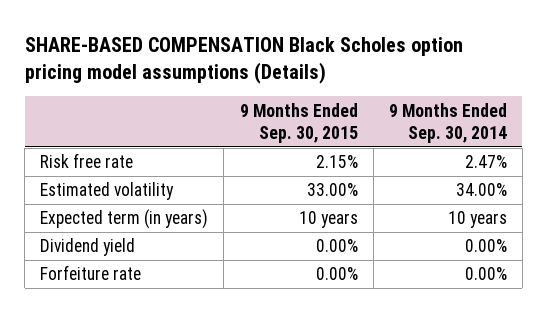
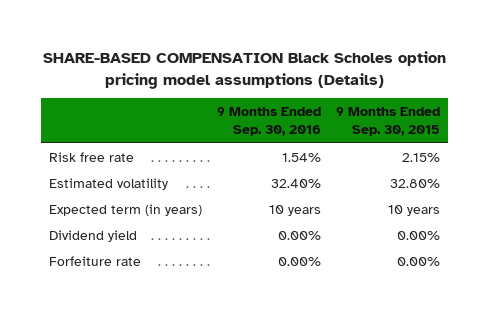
- | 9 Months Ended Sep. 30, 2015 | 9 Months Ended Sep. 30, 2014
+ | 9 Months Ended Sep. 30, 2016 | 9 Months Ended Sep. 30, 2015
- Estimated volatility | 33.00% | 34.00%
+ Estimated volatility | 32.40% | 32.80%

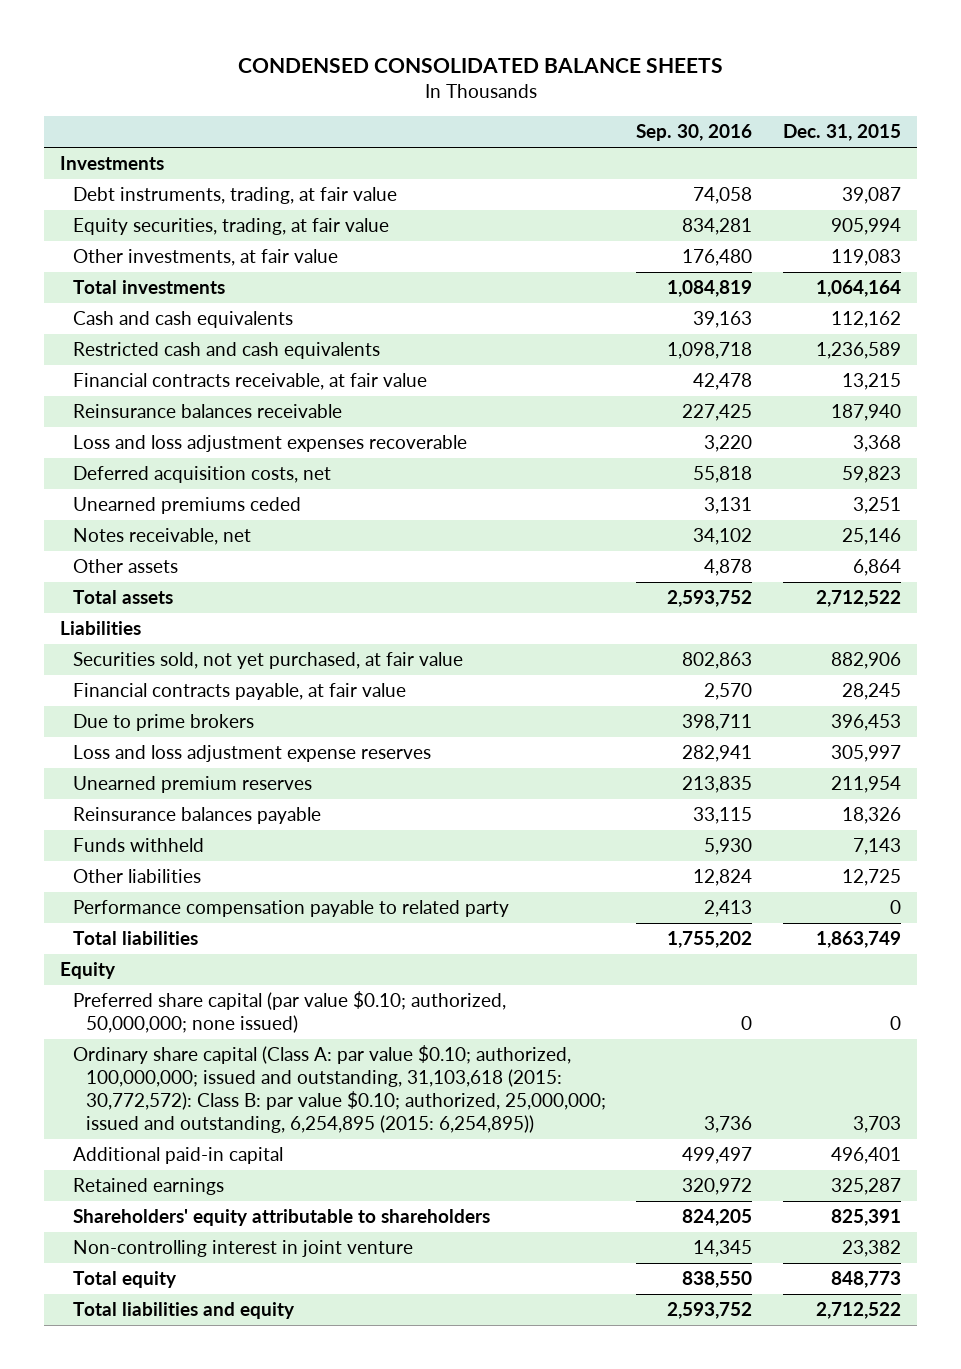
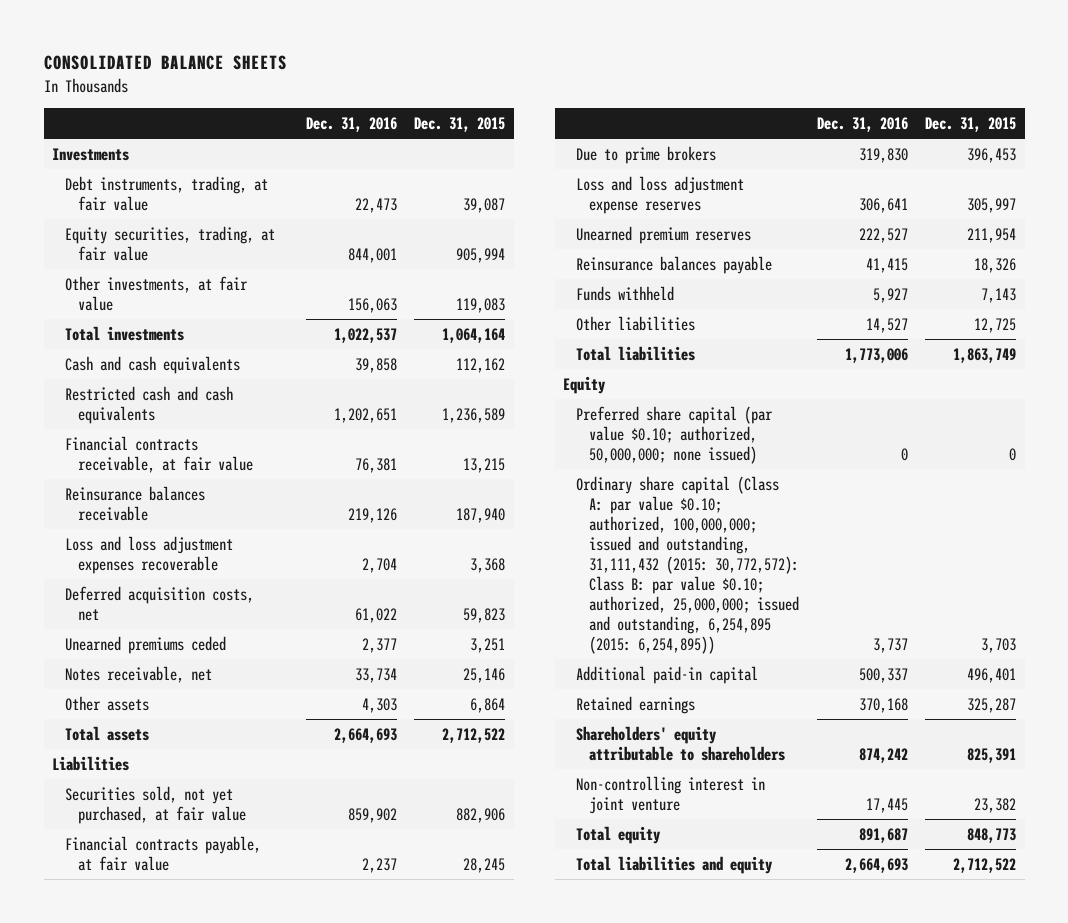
- CONDENSED CONSOLIDATED BALANCE SHEETS
+ CONSOLIDATED BALANCE SHEETS
- | Sep. 30, 2016 | Dec. 31, 2015
+ | Dec. 31, 2016 | Dec. 31, 2015
- Performance compensation payable to related party | 2,413 | 0
- Ordinary share capital (Class A: par value $0.10; authorized, 100,000,000; issued and outstanding, 31,103,618 (2015: 30,772,572): Class B: par value $0.10; authorized, 25,000,000; issued and outstanding, 6,254,895 (2015: 6,254,895)) | 3,736 | 3,703
+ Ordinary share capital (Class A: par value $0.10; authorized, 100,000,000; issued and outstanding, 31,111,432 (2015: 30,772,572): Class B: par value $0.10; authorized, 25,000,000; issued and outstanding, 6,254,895 (2015: 6,254,895)) | 3,737 | 3,703

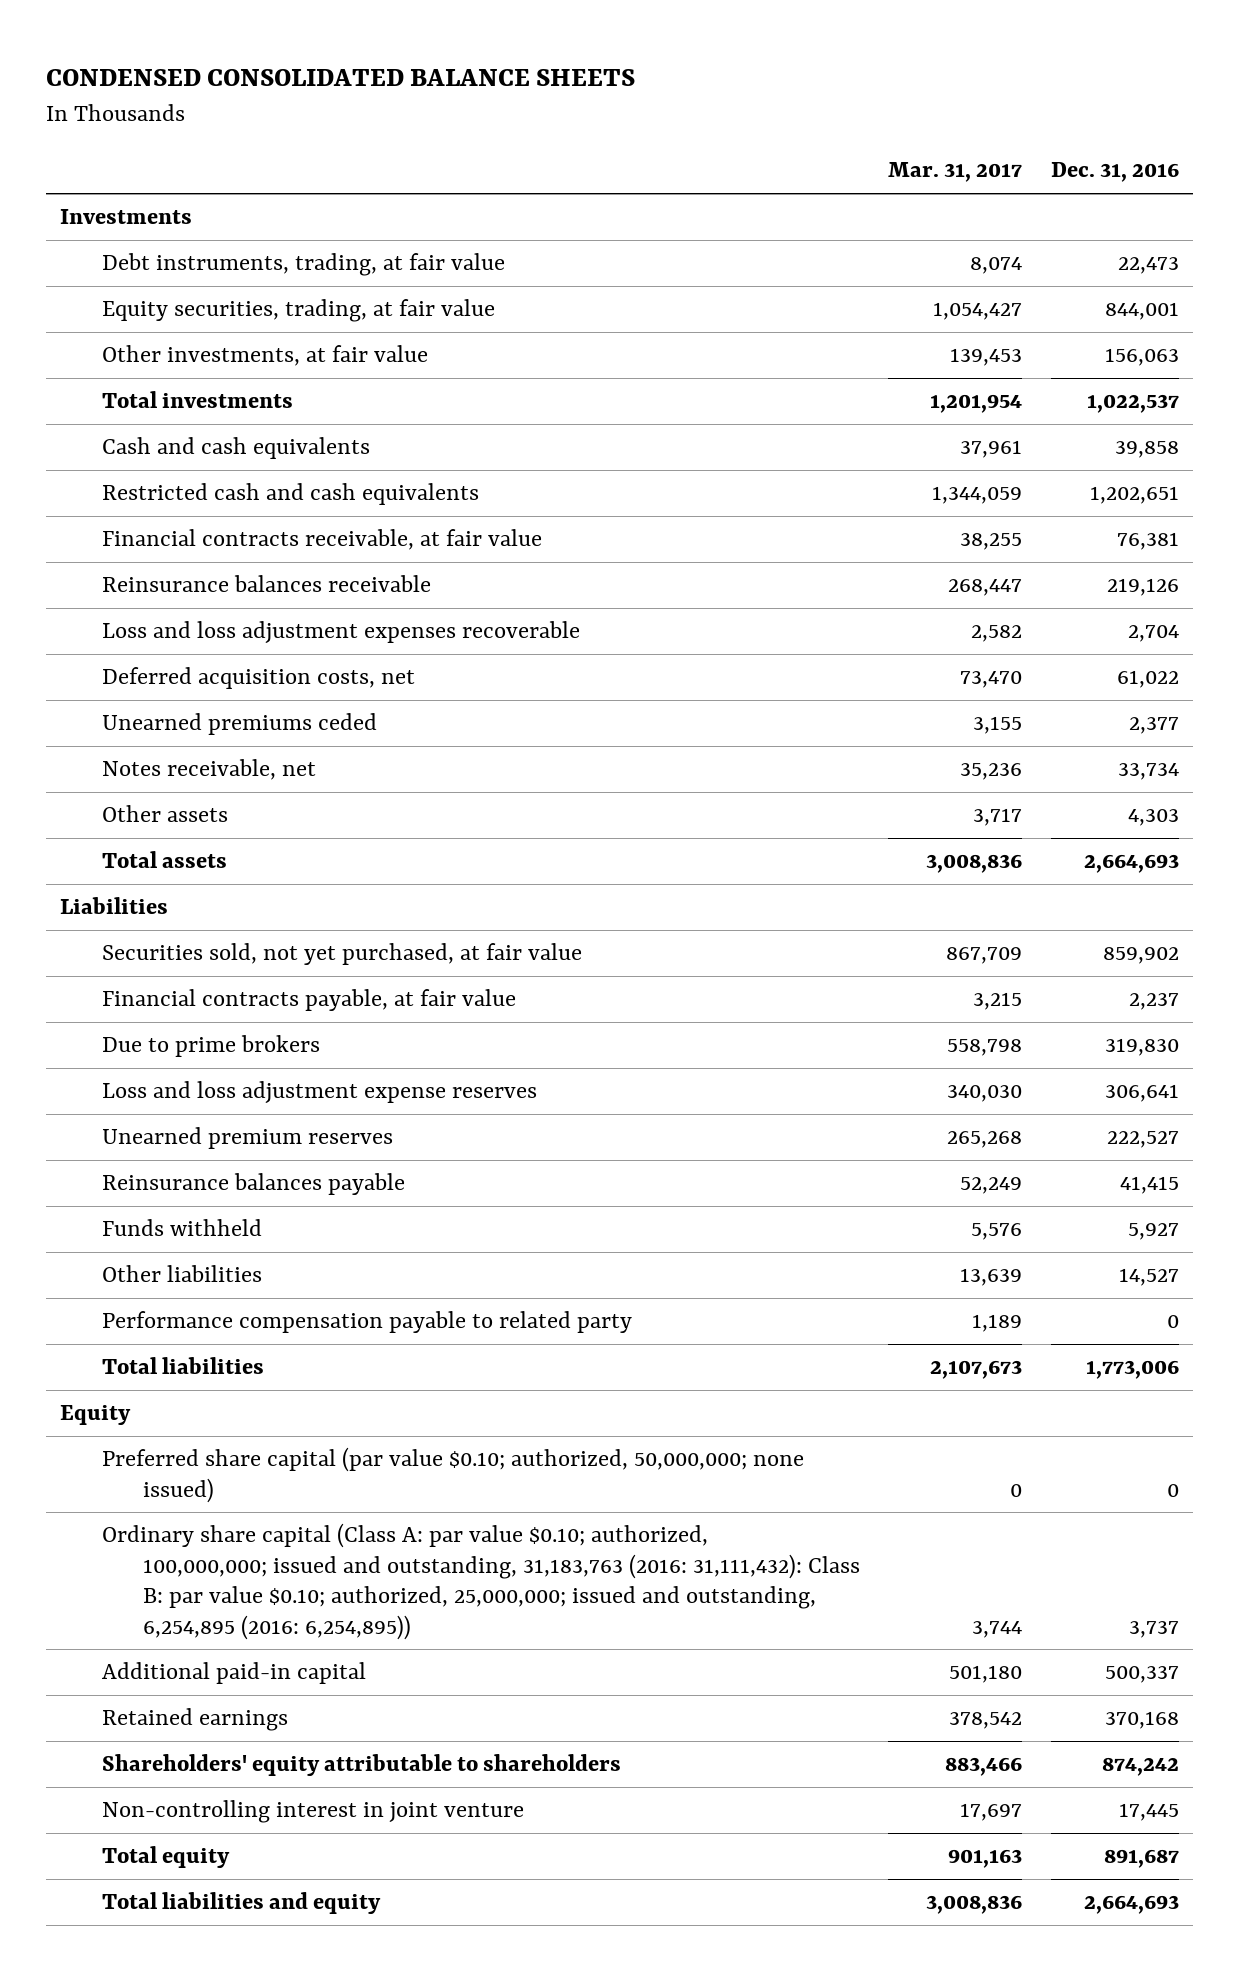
- CONSOLIDATED BALANCE SHEETS
+ CONDENSED CONSOLIDATED BALANCE SHEETS
- | Dec. 31, 2016 | Dec. 31, 2015
+ | Mar. 31, 2017 | Dec. 31, 2016
+ Performance compensation payable to related party | 1,189 | 0
- Ordinary share capital (Class A: par value $0.10; authorized, 100,000,000; issued and outstanding, 31,111,432 (2015: 30,772,572): Class B: par value $0.10; authorized, 25,000,000; issued and outstanding, 6,254,895 (2015: 6,254,895)) | 3,737 | 3,703
+ Ordinary share capital (Class A: par value $0.10; authorized, 100,000,000; issued and outstanding, 31,183,763 (2016: 31,111,432): Class B: par value $0.10; authorized, 25,000,000; issued and outstanding, 6,254,895 (2016: 6,254,895)) | 3,744 | 3,737

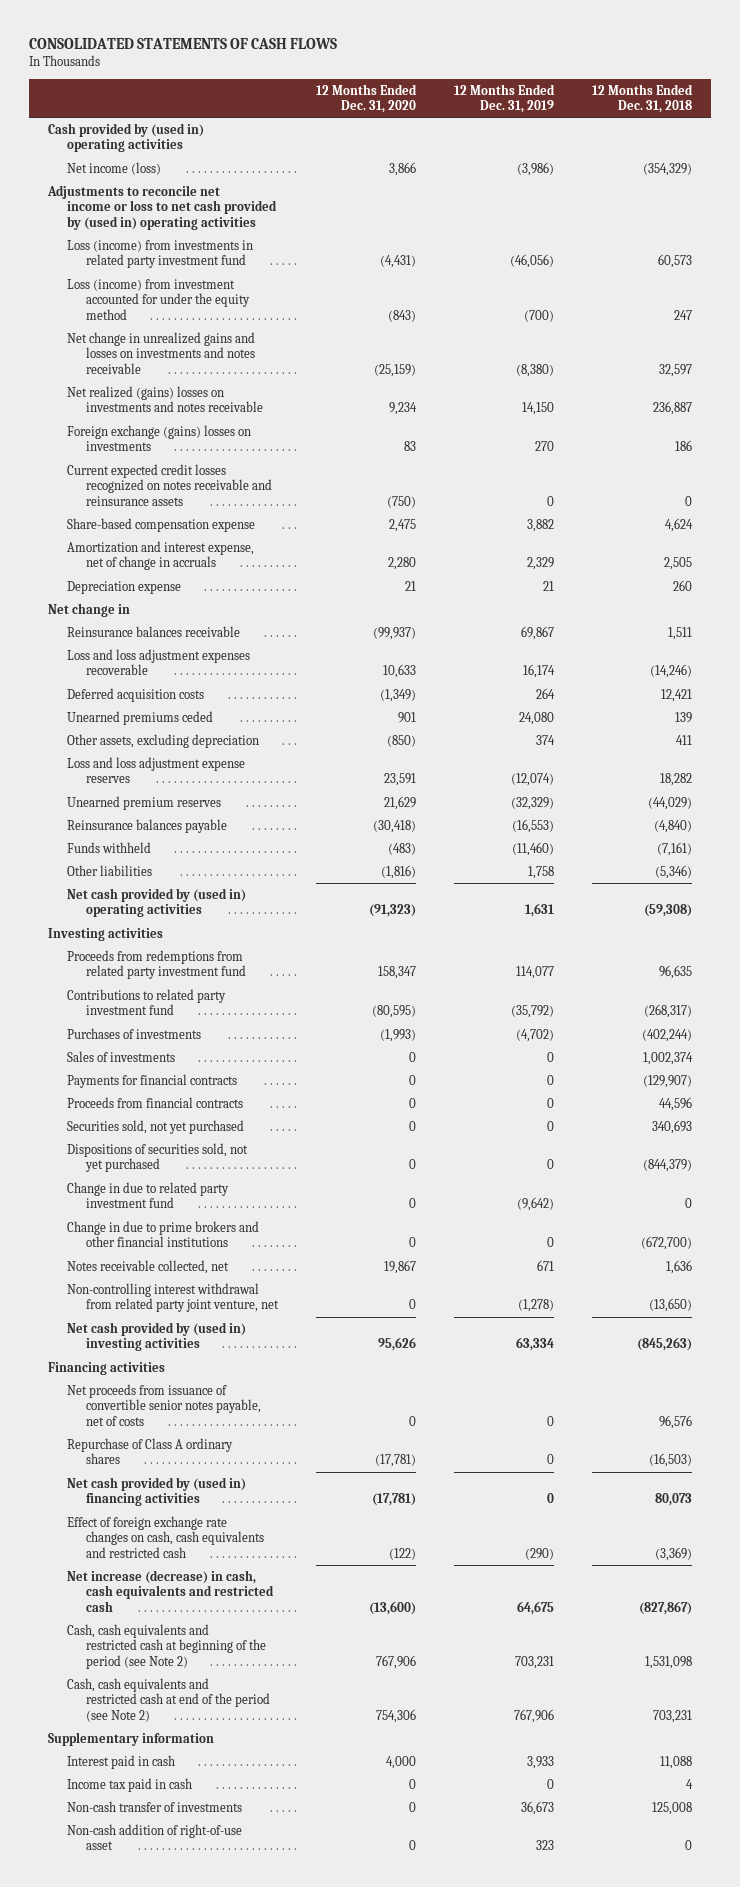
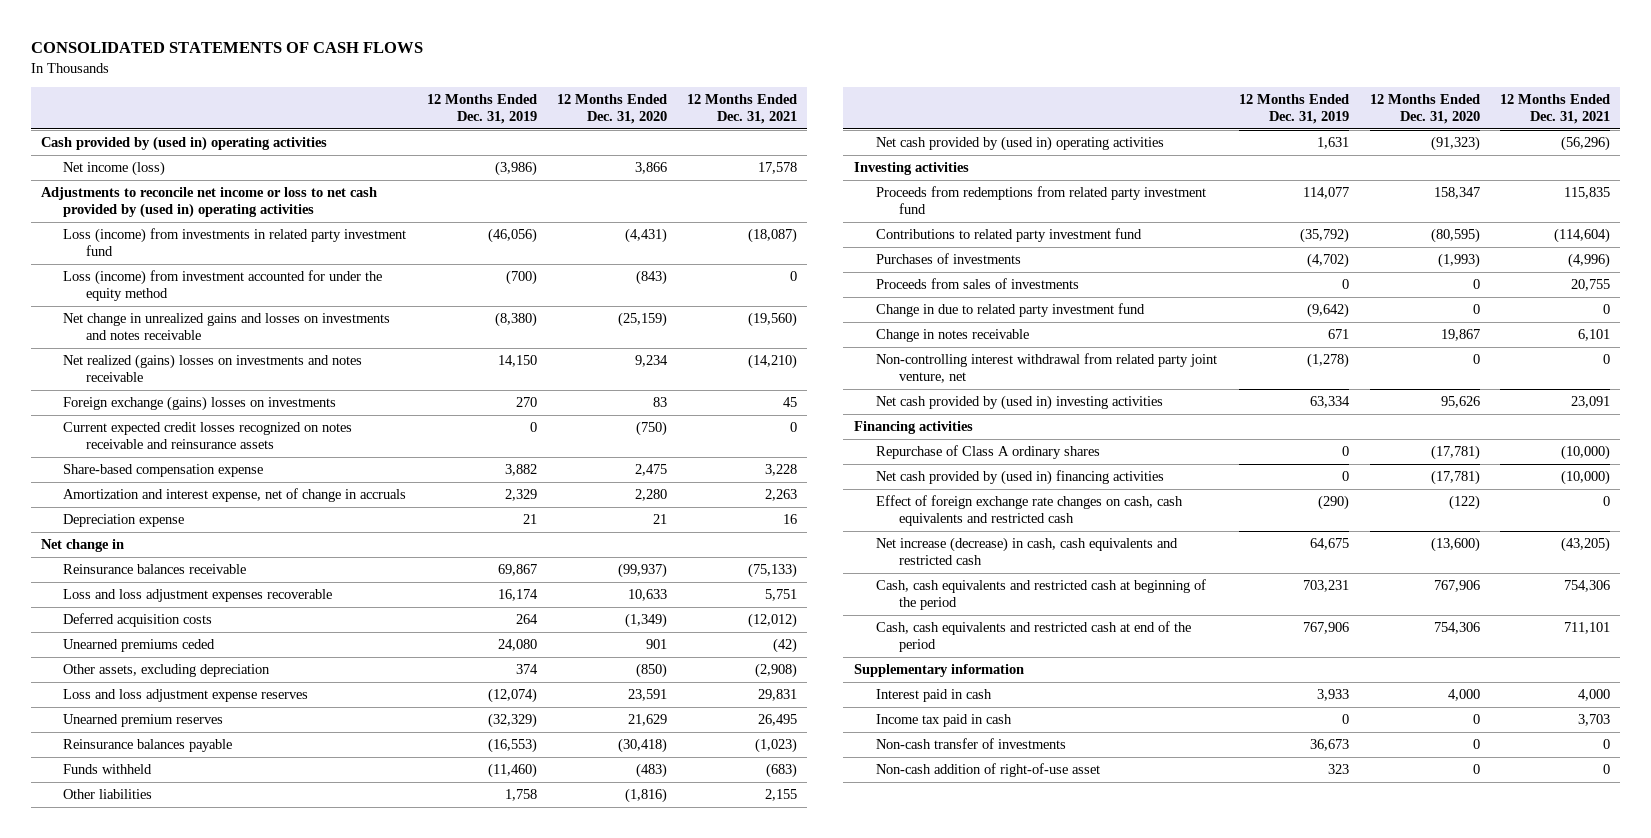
- | 12 Months Ended Dec. 31, 2020 | 12 Months Ended Dec. 31, 2019 | 12 Months Ended Dec. 31, 2018
+ | 12 Months Ended Dec. 31, 2019 | 12 Months Ended Dec. 31, 2020 | 12 Months Ended Dec. 31, 2021
- Sales of investments | 0 | 0 | 1,002,374
- Payments for financial contracts | 0 | 0 | (129,907)
- Proceeds from financial contracts | 0 | 0 | 44,596
- Securities sold, not yet purchased | 0 | 0 | 340,693
- Dispositions of securities sold, not yet purchased | 0 | 0 | (844,379)
+ Proceeds from sales of investments | 0 | 0 | 20,755
- Change in due to prime brokers and other financial institutions | 0 | 0 | (672,700)
- Notes receivable collected, net | 19,867 | 671 | 1,636
+ Change in notes receivable | 671 | 19,867 | 6,101
- Net proceeds from issuance of convertible senior notes payable, net of costs | 0 | 0 | 96,576
- Cash, cash equivalents and restricted cash at beginning of the period (see Note 2) | 767,906 | 703,231 | 1,531,098
- Cash, cash equivalents and restricted cash at end of the period (see Note 2) | 754,306 | 767,906 | 703,231
+ Cash, cash equivalents and restricted cash at beginning of the period | 703,231 | 767,906 | 754,306
+ Cash, cash equivalents and restricted cash at end of the period | 767,906 | 754,306 | 711,101

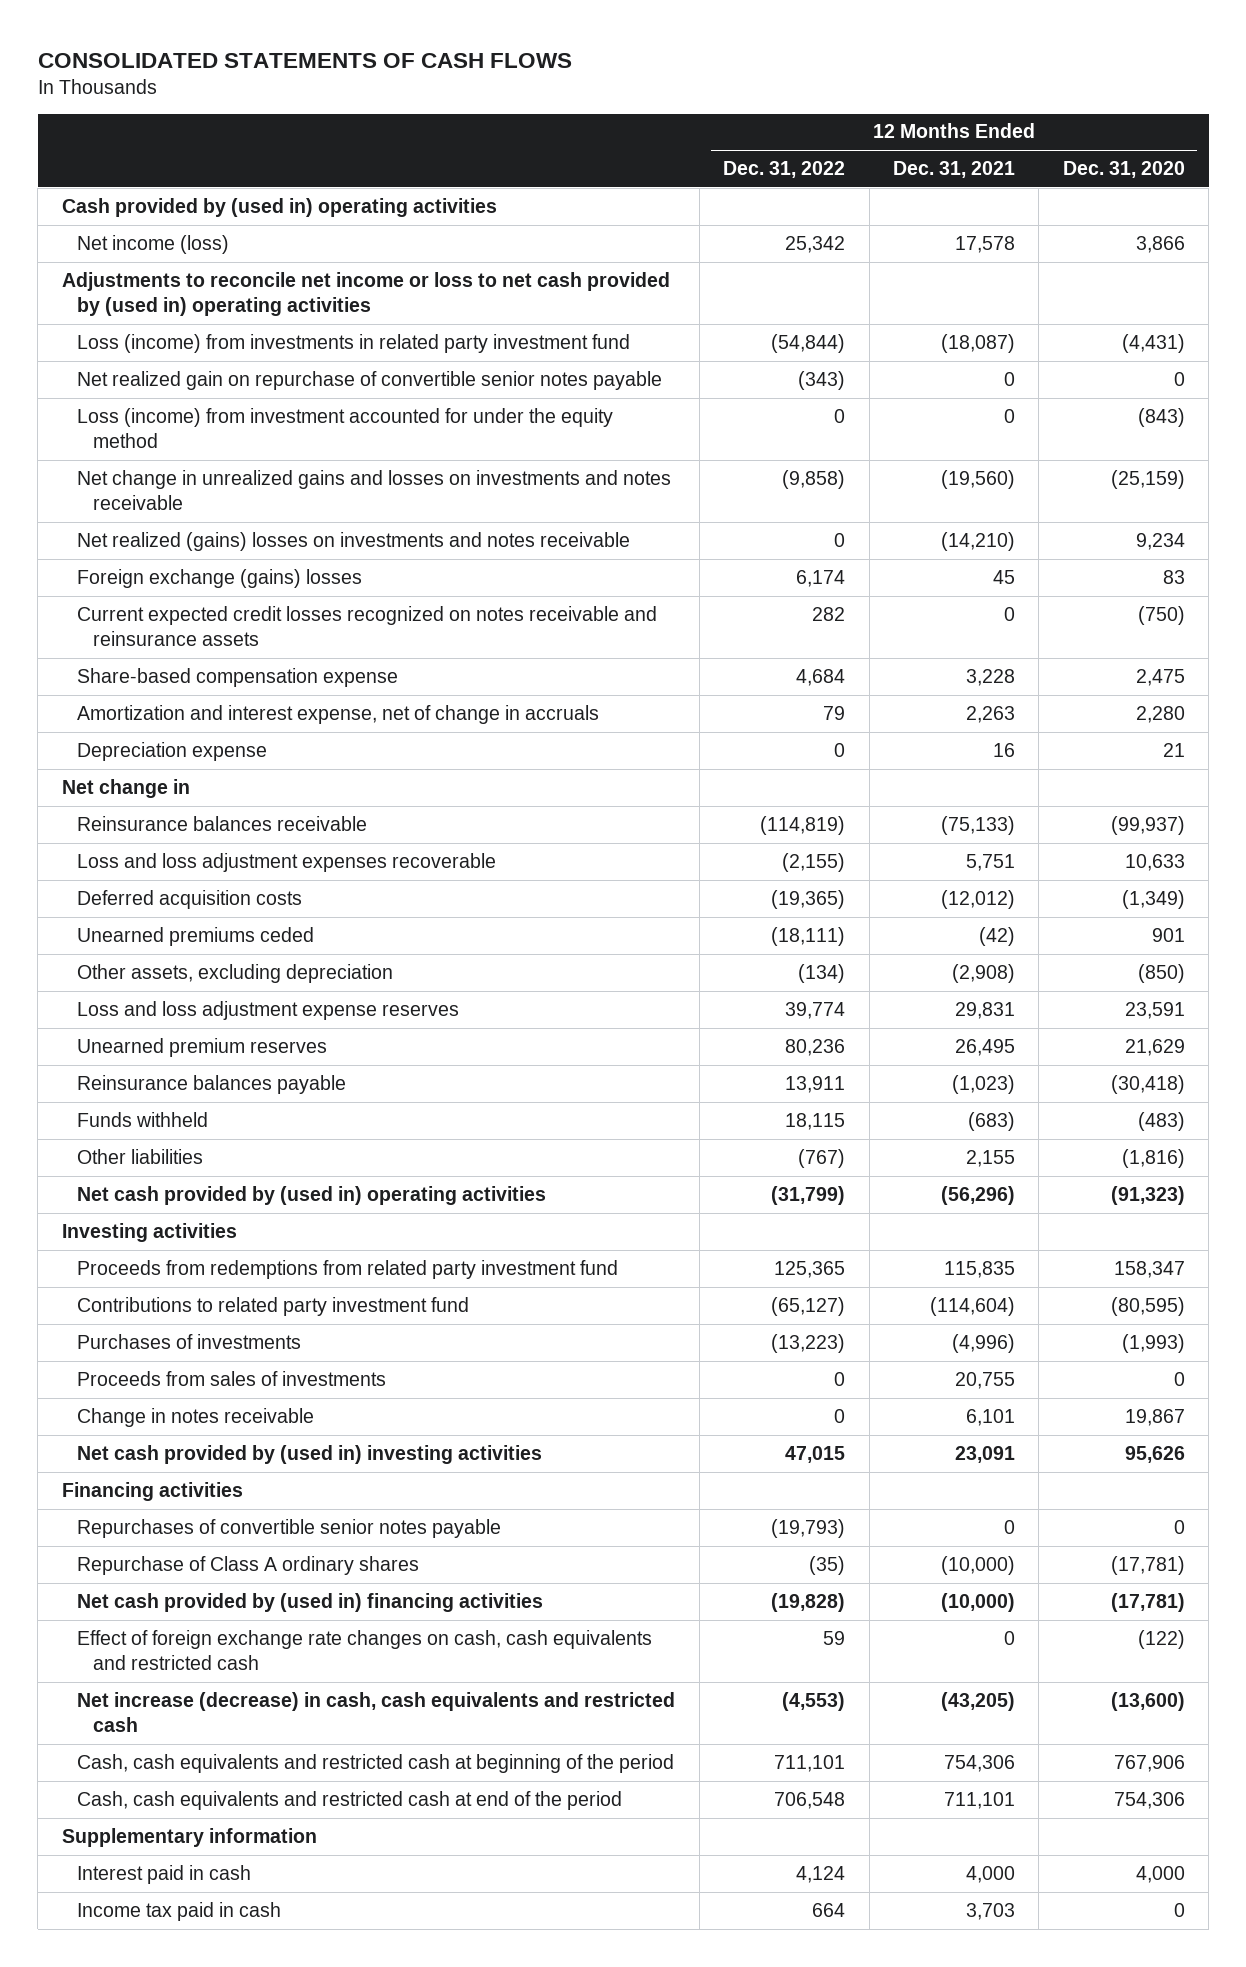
- | 12 Months Ended Dec. 31, 2019 | 12 Months Ended Dec. 31, 2020 | 12 Months Ended Dec. 31, 2021
+ | 12 Months Ended Dec. 31, 2022 | 12 Months Ended Dec. 31, 2021 | 12 Months Ended Dec. 31, 2020
+ Net realized gain on repurchase of convertible senior notes payable | (343) | 0 | 0
- Foreign exchange (gains) losses on investments | 270 | 83 | 45
+ Foreign exchange (gains) losses | 6,174 | 45 | 83
- Change in due to related party investment fund | (9,642) | 0 | 0
- Non-controlling interest withdrawal from related party joint venture, net | (1,278) | 0 | 0
+ Repurchases of convertible senior notes payable | (19,793) | 0 | 0
- Non-cash transfer of investments | 36,673 | 0 | 0
- Non-cash addition of right-of-use asset | 323 | 0 | 0

